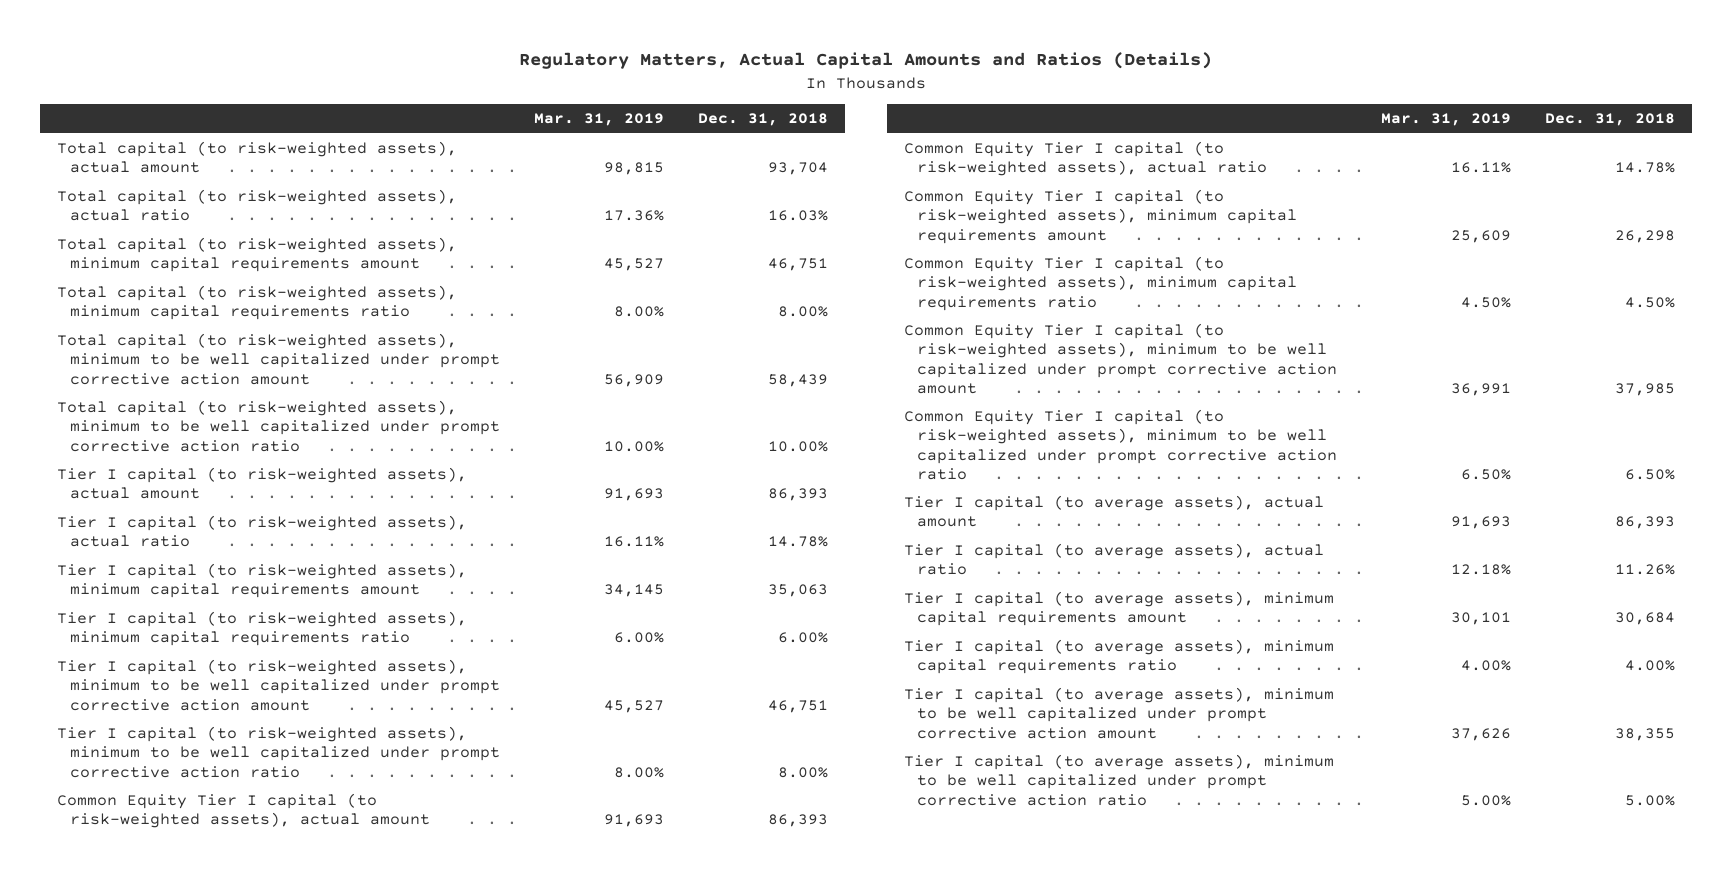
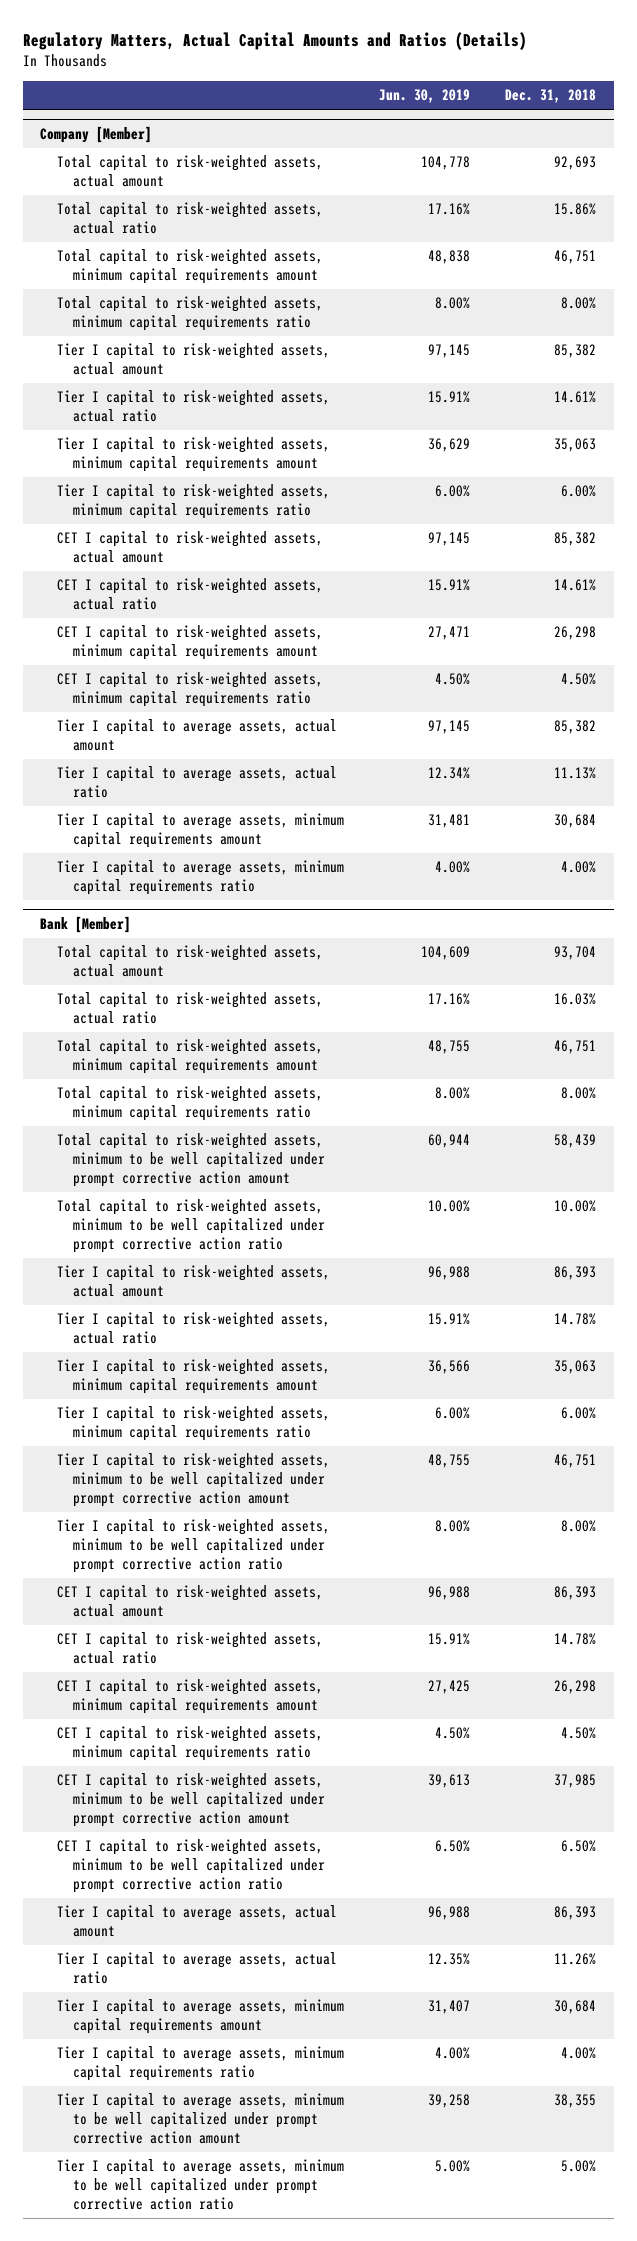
- | Mar. 31, 2019 | Dec. 31, 2018
+ | Jun. 30, 2019 | Dec. 31, 2018
- Total capital (to risk-weighted assets), actual amount | 98,815 | 93,704
- Total capital (to risk-weighted assets), actual ratio | 17.36% | 16.03%
- Total capital (to risk-weighted assets), minimum capital requirements amount | 45,527 | 46,751
- Total capital (to risk-weighted assets), minimum capital requirements ratio | 8.00% | 8.00%
- Total capital (to risk-weighted assets), minimum to be well capitalized under prompt corrective action amount | 56,909 | 58,439
- Total capital (to risk-weighted assets), minimum to be well capitalized under prompt corrective action ratio | 10.00% | 10.00%
- Tier I capital (to risk-weighted assets), actual amount | 91,693 | 86,393
- Tier I capital (to risk-weighted assets), actual ratio | 16.11% | 14.78%
- Tier I capital (to risk-weighted assets), minimum capital requirements amount | 34,145 | 35,063
- Tier I capital (to risk-weighted assets), minimum capital requirements ratio | 6.00% | 6.00%
- Tier I capital (to risk-weighted assets), minimum to be well capitalized under prompt corrective action amount | 45,527 | 46,751
- Tier I capital (to risk-weighted assets), minimum to be well capitalized under prompt corrective action ratio | 8.00% | 8.00%
- Common Equity Tier I capital (to risk-weighted assets), actual amount | 91,693 | 86,393
- Common Equity Tier I capital (to risk-weighted assets), actual ratio | 16.11% | 14.78%
- Common Equity Tier I capital (to risk-weighted assets), minimum capital requirements amount | 25,609 | 26,298
- Common Equity Tier I capital (to risk-weighted assets), minimum capital requirements ratio | 4.50% | 4.50%
- Common Equity Tier I capital (to risk-weighted assets), minimum to be well capitalized under prompt corrective action amount | 36,991 | 37,985
- Common Equity Tier I capital (to risk-weighted assets), minimum to be well capitalized under prompt corrective action ratio | 6.50% | 6.50%
- Tier I capital (to average assets), actual amount | 91,693 | 86,393
- Tier I capital (to average assets), actual ratio | 12.18% | 11.26%
- Tier I capital (to average assets), minimum capital requirements amount | 30,101 | 30,684
- Tier I capital (to average assets), minimum capital requirements ratio | 4.00% | 4.00%
- Tier I capital (to average assets), minimum to be well capitalized under prompt corrective action amount | 37,626 | 38,355
- Tier I capital (to average assets), minimum to be well capitalized under prompt corrective action ratio | 5.00% | 5.00%
+ Company [Member]
+ Total capital to risk-weighted assets, actual amount | 104,778 | 92,693
+ Total capital to risk-weighted assets, actual ratio | 17.16% | 15.86%
+ Total capital to risk-weighted assets, minimum capital requirements amount | 48,838 | 46,751
+ Total capital to risk-weighted assets, minimum capital requirements ratio | 8.00% | 8.00%
+ Tier I capital to risk-weighted assets, actual amount | 97,145 | 85,382
+ Tier I capital to risk-weighted assets, actual ratio | 15.91% | 14.61%
+ Tier I capital to risk-weighted assets, minimum capital requirements amount | 36,629 | 35,063
+ Tier I capital to risk-weighted assets, minimum capital requirements ratio | 6.00% | 6.00%
+ CET I capital to risk-weighted assets, actual amount | 97,145 | 85,382
+ CET I capital to risk-weighted assets, actual ratio | 15.91% | 14.61%
+ CET I capital to risk-weighted assets, minimum capital requirements amount | 27,471 | 26,298
+ CET I capital to risk-weighted assets, minimum capital requirements ratio | 4.50% | 4.50%
+ Tier I capital to average assets, actual amount | 97,145 | 85,382
+ Tier I capital to average assets, actual ratio | 12.34% | 11.13%
+ Tier I capital to average assets, minimum capital requirements amount | 31,481 | 30,684
+ Tier I capital to average assets, minimum capital requirements ratio | 4.00% | 4.00%
+ Bank [Member]
+ Total capital to risk-weighted assets, actual amount | 104,609 | 93,704
+ Total capital to risk-weighted assets, actual ratio | 17.16% | 16.03%
+ Total capital to risk-weighted assets, minimum capital requirements amount | 48,755 | 46,751
+ Total capital to risk-weighted assets, minimum capital requirements ratio | 8.00% | 8.00%
+ Total capital to risk-weighted assets, minimum to be well capitalized under prompt corrective action amount | 60,944 | 58,439
+ Total capital to risk-weighted assets, minimum to be well capitalized under prompt corrective action ratio | 10.00% | 10.00%
+ Tier I capital to risk-weighted assets, actual amount | 96,988 | 86,393
+ Tier I capital to risk-weighted assets, actual ratio | 15.91% | 14.78%
+ Tier I capital to risk-weighted assets, minimum capital requirements amount | 36,566 | 35,063
+ Tier I capital to risk-weighted assets, minimum capital requirements ratio | 6.00% | 6.00%
+ Tier I capital to risk-weighted assets, minimum to be well capitalized under prompt corrective action amount | 48,755 | 46,751
+ Tier I capital to risk-weighted assets, minimum to be well capitalized under prompt corrective action ratio | 8.00% | 8.00%
+ CET I capital to risk-weighted assets, actual amount | 96,988 | 86,393
+ CET I capital to risk-weighted assets, actual ratio | 15.91% | 14.78%
+ CET I capital to risk-weighted assets, minimum capital requirements amount | 27,425 | 26,298
+ CET I capital to risk-weighted assets, minimum capital requirements ratio | 4.50% | 4.50%
+ CET I capital to risk-weighted assets, minimum to be well capitalized under prompt corrective action amount | 39,613 | 37,985
+ CET I capital to risk-weighted assets, minimum to be well capitalized under prompt corrective action ratio | 6.50% | 6.50%
+ Tier I capital to average assets, actual amount | 96,988 | 86,393
+ Tier I capital to average assets, actual ratio | 12.35% | 11.26%
+ Tier I capital to average assets, minimum capital requirements amount | 31,407 | 30,684
+ Tier I capital to average assets, minimum capital requirements ratio | 4.00% | 4.00%
+ Tier I capital to average assets, minimum to be well capitalized under prompt corrective action amount | 39,258 | 38,355
+ Tier I capital to average assets, minimum to be well capitalized under prompt corrective action ratio | 5.00% | 5.00%

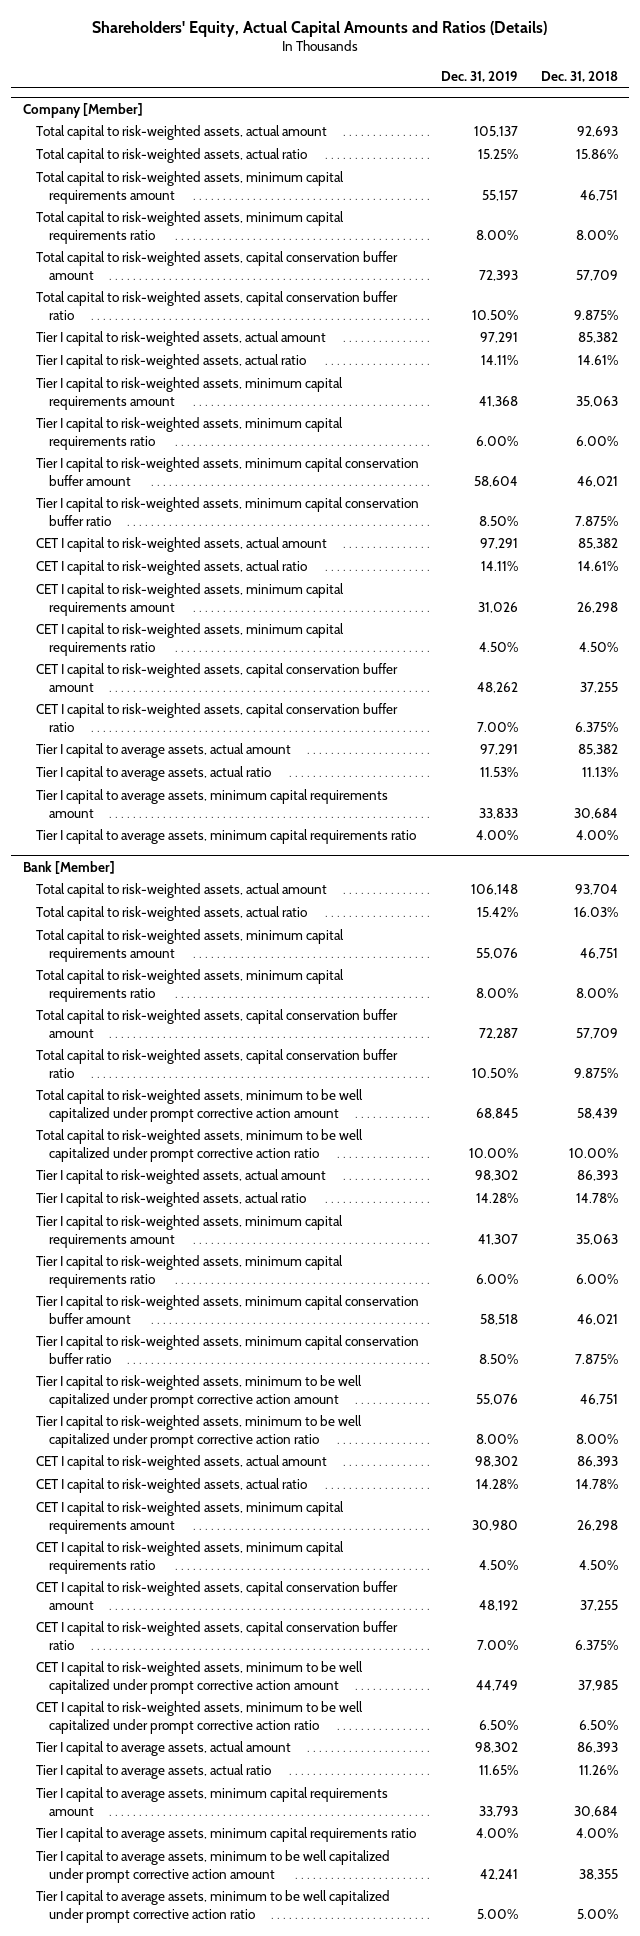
- Regulatory Matters, Actual Capital Amounts and Ratios (Details)
+ Shareholders' Equity, Actual Capital Amounts and Ratios (Details)
- | Jun. 30, 2019 | Dec. 31, 2018
+ | Dec. 31, 2019 | Dec. 31, 2018
@ Company [Member]
+ Total capital to risk-weighted assets, capital conservation buffer amount | 72,393 | 57,709
+ Total capital to risk-weighted assets, capital conservation buffer ratio | 10.50% | 9.875%
+ Tier I capital to risk-weighted assets, minimum capital conservation buffer amount | 58,604 | 46,021
+ Tier I capital to risk-weighted assets, minimum capital conservation buffer ratio | 8.50% | 7.875%
+ CET I capital to risk-weighted assets, capital conservation buffer amount | 48,262 | 37,255
+ CET I capital to risk-weighted assets, capital conservation buffer ratio | 7.00% | 6.375%
@ Bank [Member]
+ Total capital to risk-weighted assets, capital conservation buffer amount | 72,287 | 57,709
+ Total capital to risk-weighted assets, capital conservation buffer ratio | 10.50% | 9.875%
+ Tier I capital to risk-weighted assets, minimum capital conservation buffer amount | 58,518 | 46,021
+ Tier I capital to risk-weighted assets, minimum capital conservation buffer ratio | 8.50% | 7.875%
+ CET I capital to risk-weighted assets, capital conservation buffer amount | 48,192 | 37,255
+ CET I capital to risk-weighted assets, capital conservation buffer ratio | 7.00% | 6.375%

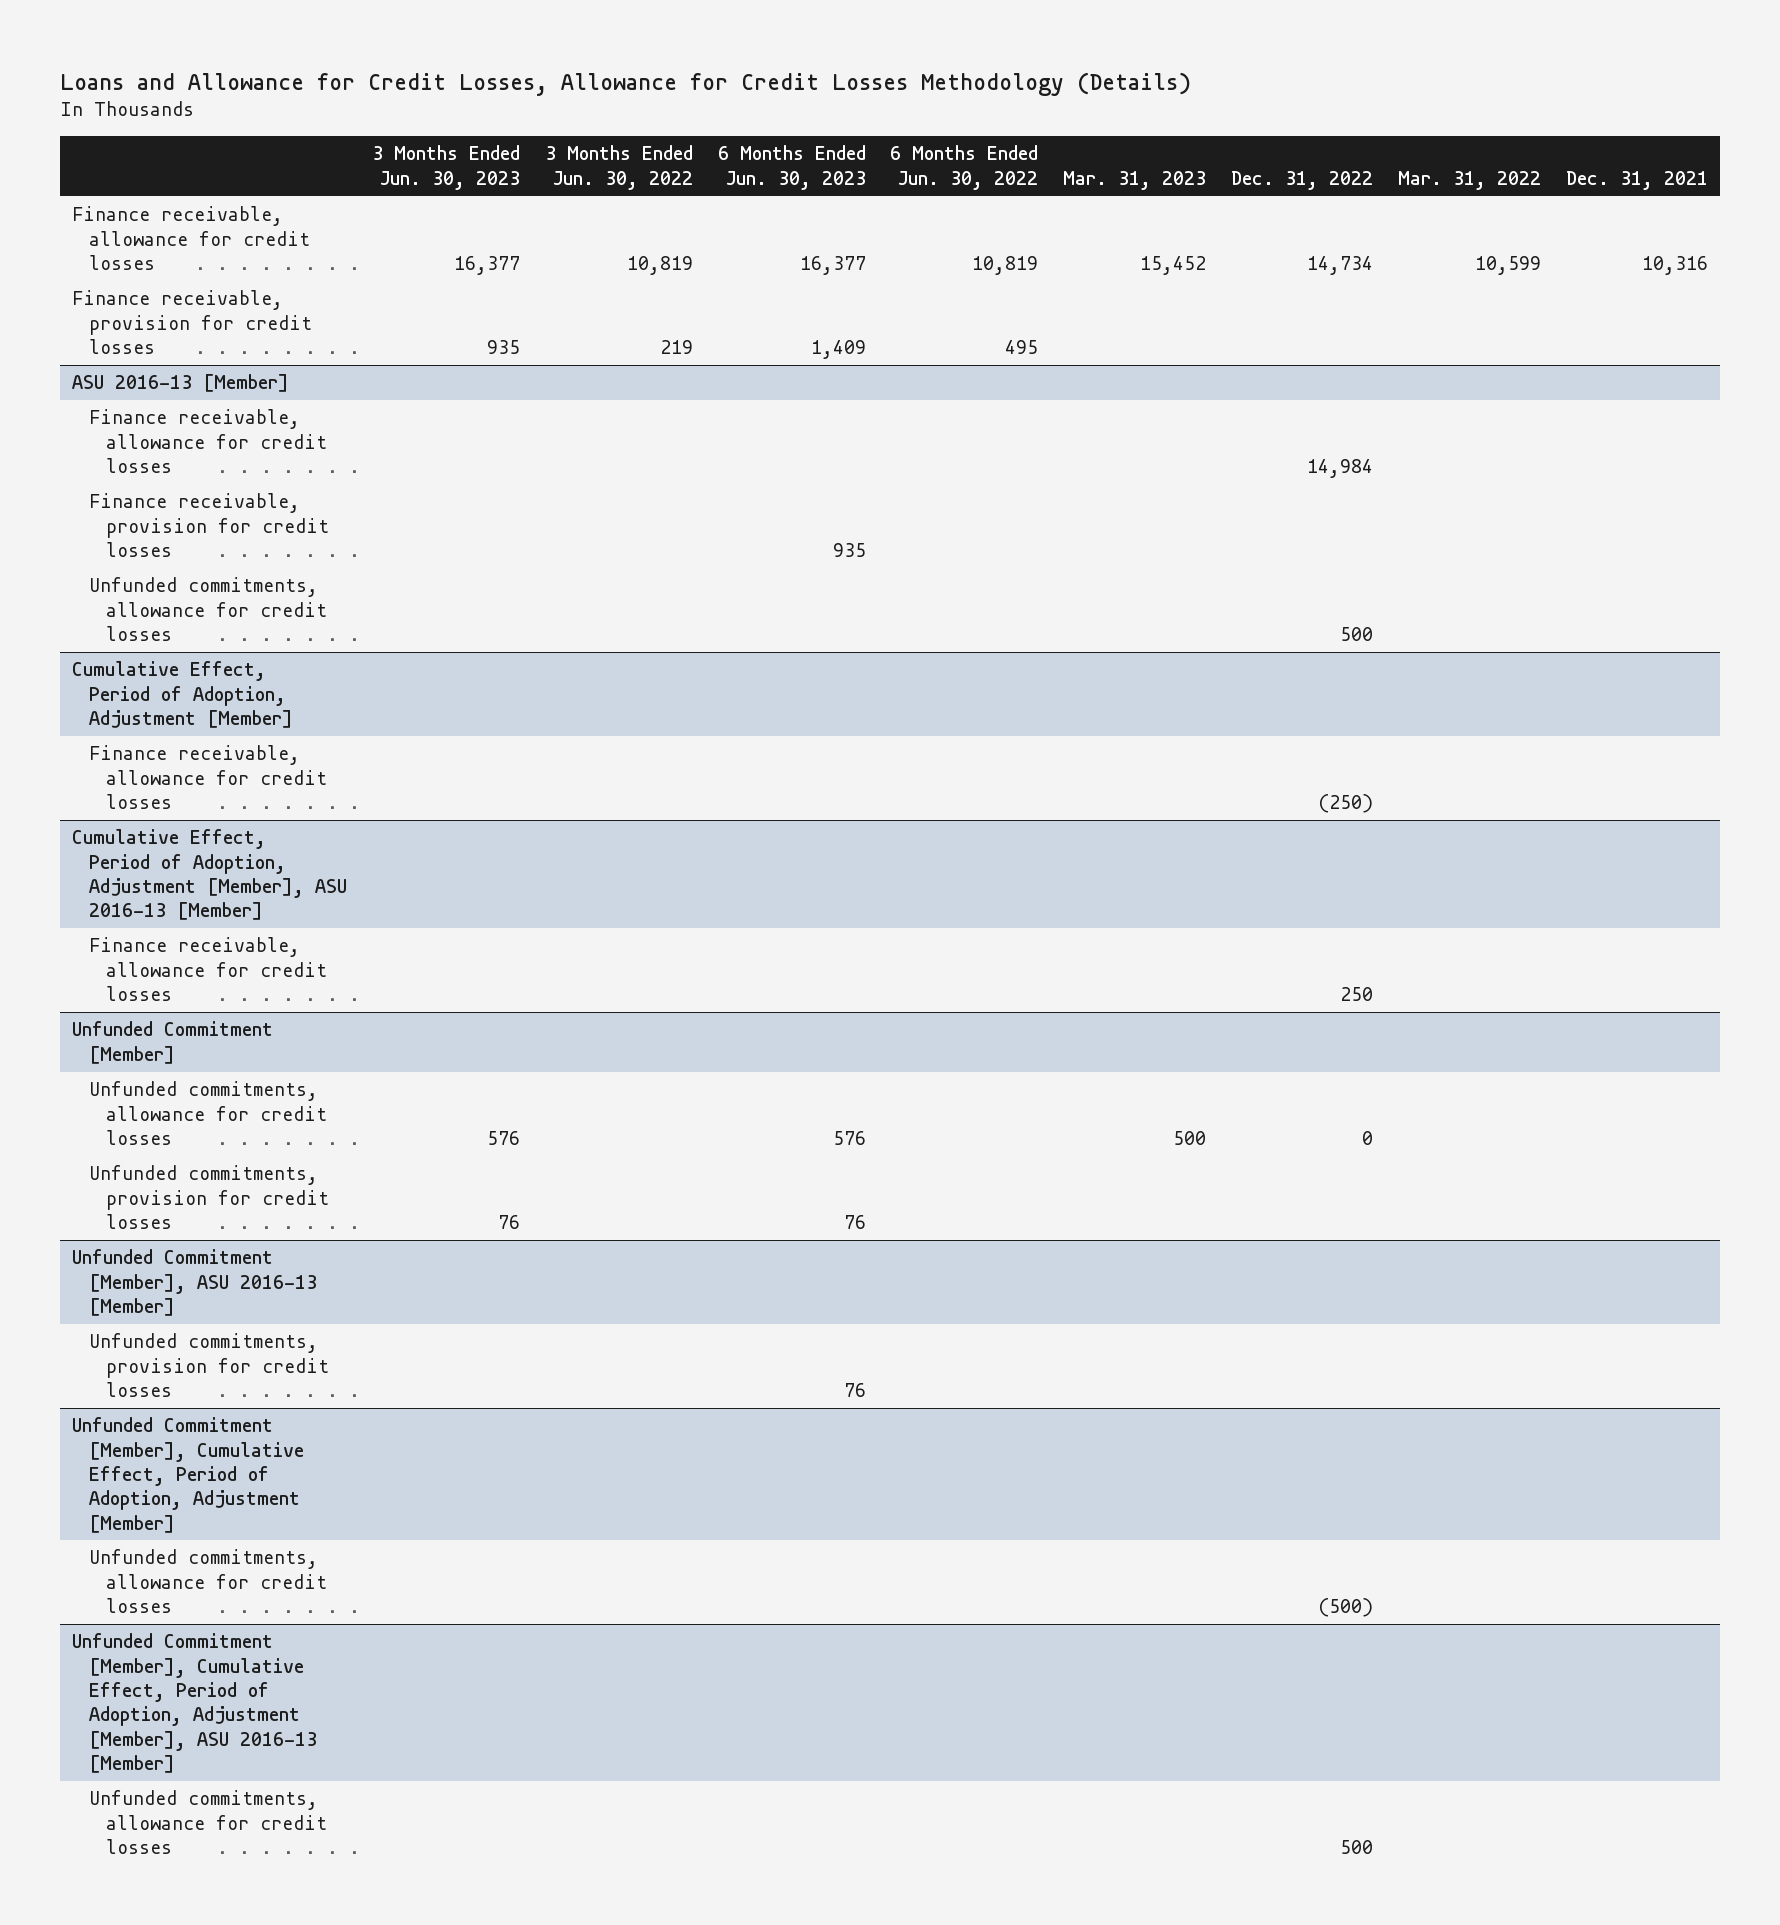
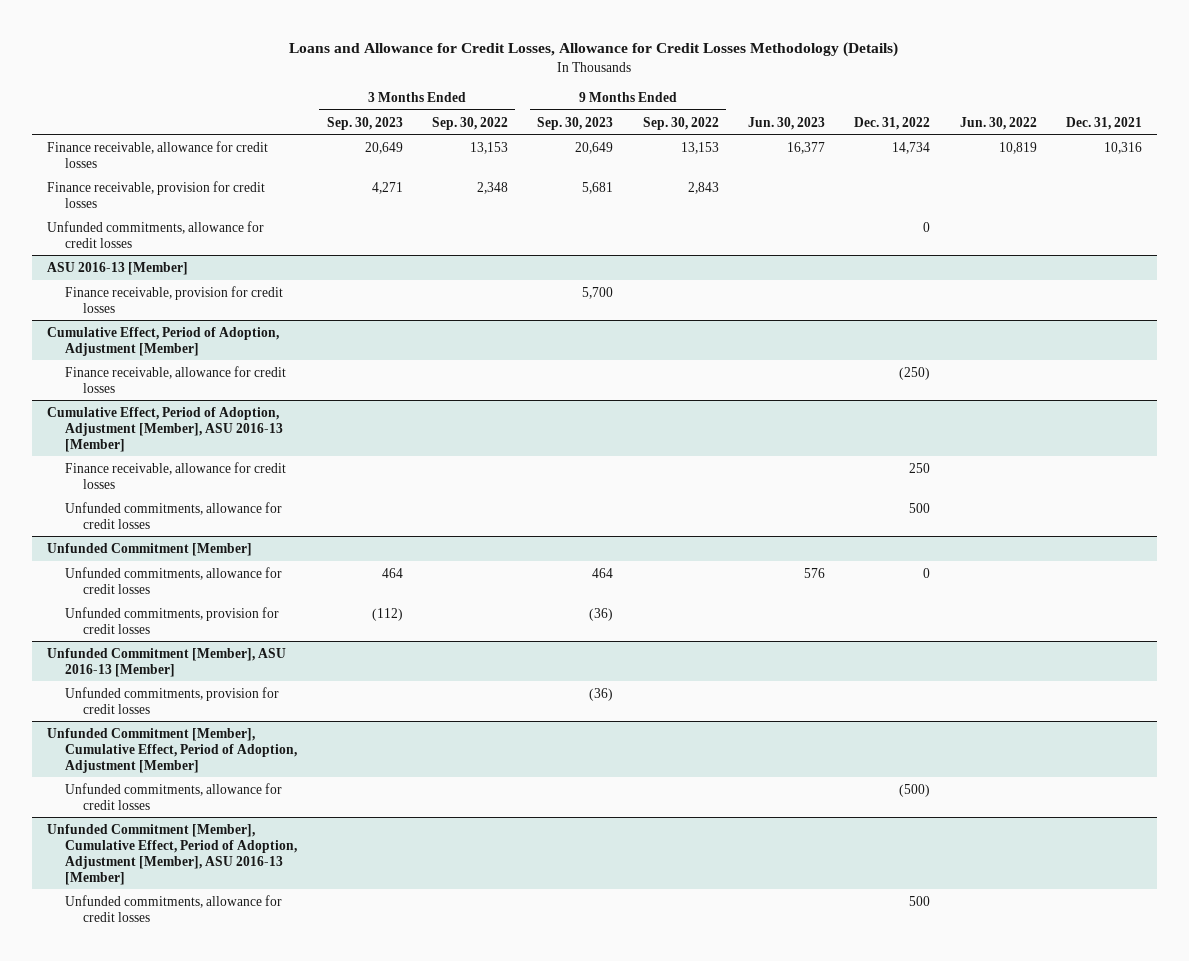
- | 3 Months Ended Jun. 30, 2023 | 3 Months Ended Jun. 30, 2022 | 6 Months Ended Jun. 30, 2023 | 6 Months Ended Jun. 30, 2022 | Mar. 31, 2023 | Dec. 31, 2022 | Mar. 31, 2022 | Dec. 31, 2021
+ | 3 Months Ended Sep. 30, 2023 | 3 Months Ended Sep. 30, 2022 | 9 Months Ended Sep. 30, 2023 | 9 Months Ended Sep. 30, 2022 | Jun. 30, 2023 | Dec. 31, 2022 | Jun. 30, 2022 | Dec. 31, 2021
+ Unfunded commitments, allowance for credit losses | | | | | | 0 | |
@ ASU 2016-13 [Member]
- Finance receivable, allowance for credit losses | | | | | | 14,984 | |
- Unfunded commitments, allowance for credit losses | | | | | | 500 | |
@ Cumulative Effect, Period of Adoption, Adjustment [Member], ASU 2016-13 [Member]
+ Unfunded commitments, allowance for credit losses | | | | | | 500 | |

